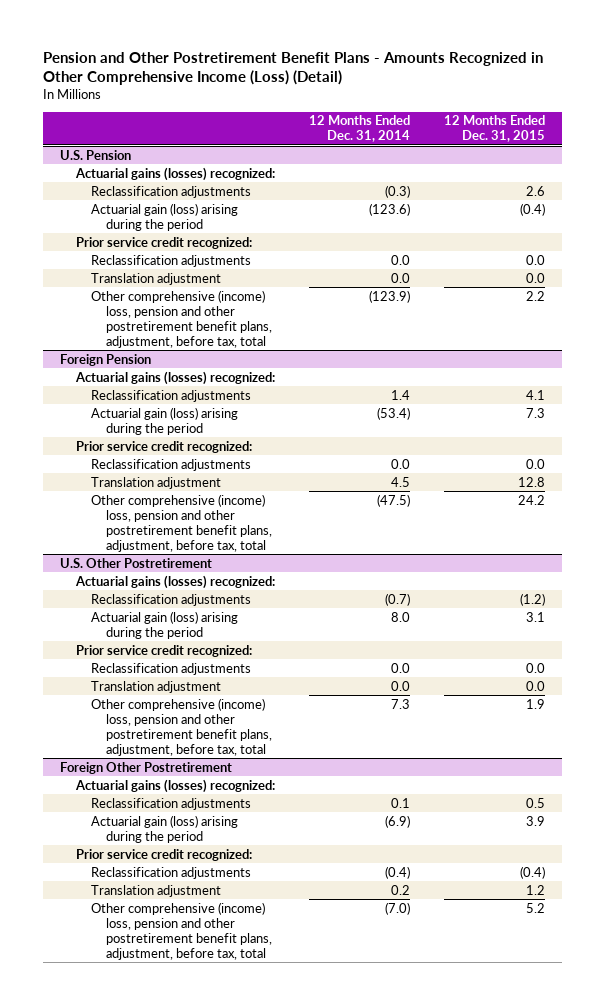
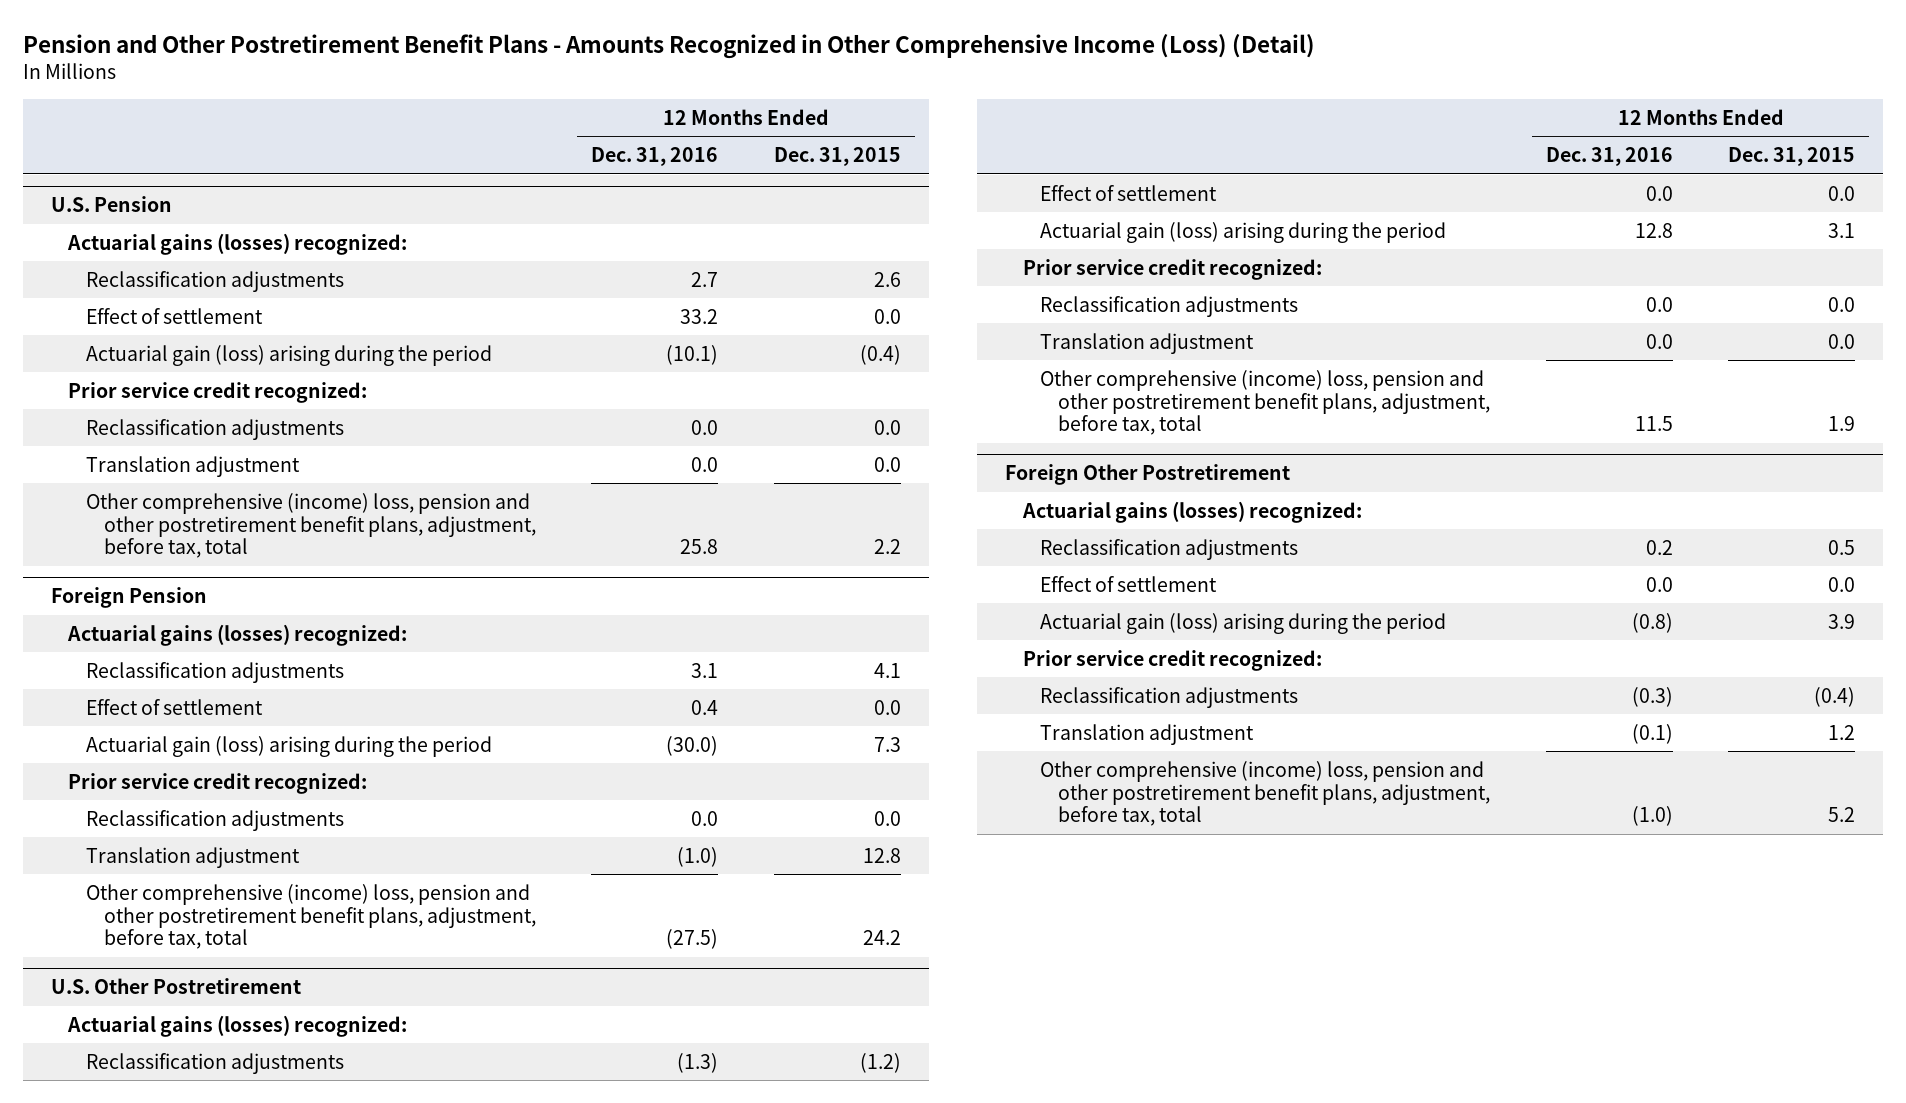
- | 12 Months Ended Dec. 31, 2014 | 12 Months Ended Dec. 31, 2015
+ | 12 Months Ended Dec. 31, 2016 | 12 Months Ended Dec. 31, 2015
@ U.S. Pension
+ Effect of settlement | 33.2 | 0.0
@ Foreign Pension
+ Effect of settlement | 0.4 | 0.0
@ U.S. Other Postretirement
+ Effect of settlement | 0.0 | 0.0
@ Foreign Other Postretirement
+ Effect of settlement | 0.0 | 0.0

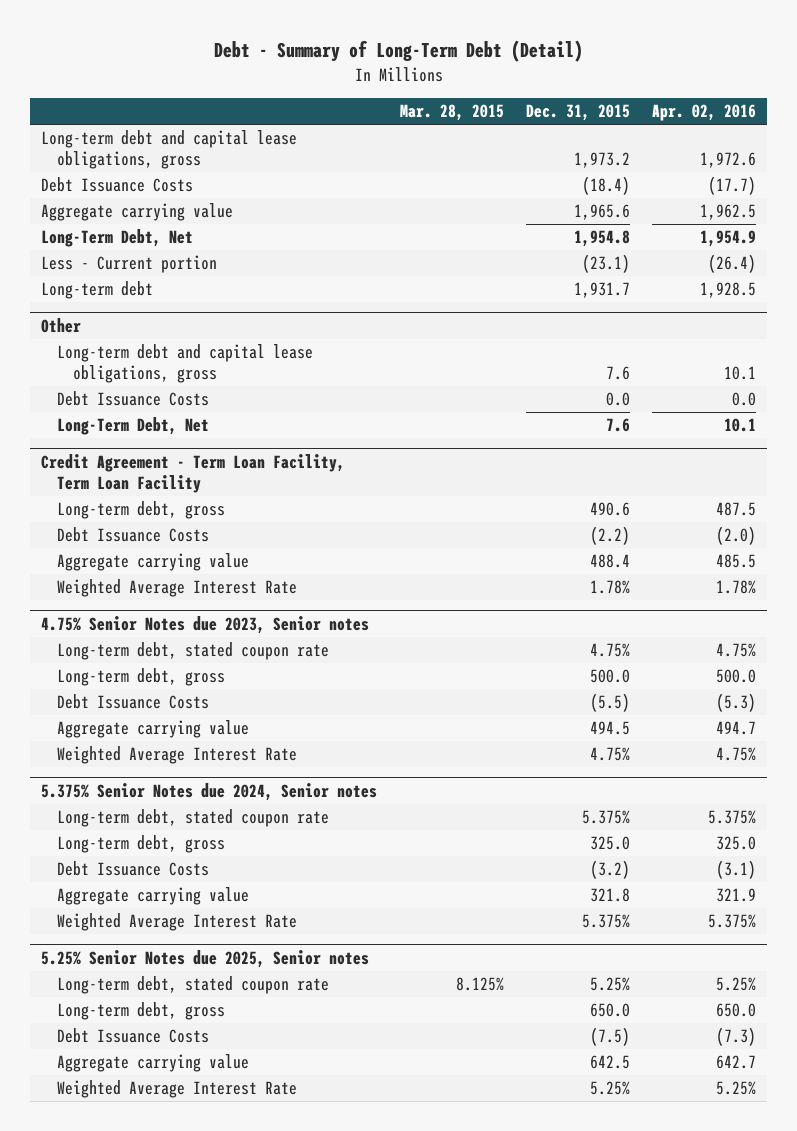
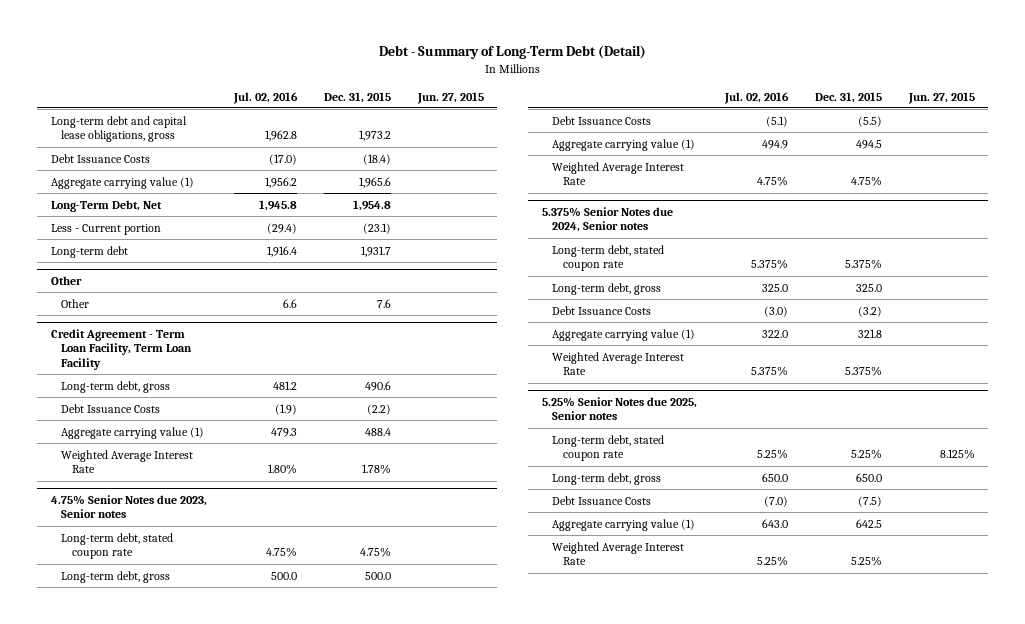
- | Mar. 28, 2015 | Dec. 31, 2015 | Apr. 02, 2016
+ | Jul. 02, 2016 | Dec. 31, 2015 | Jun. 27, 2015
- Aggregate carrying value | | 1,965.6 | 1,962.5
+ Aggregate carrying value (1) | 1,956.2 | 1,965.6 |
@ Other
- Long-term debt and capital lease obligations, gross | | 7.6 | 10.1
- Debt Issuance Costs | | 0.0 | 0.0
- Long-Term Debt, Net | | 7.6 | 10.1
+ Other | 6.6 | 7.6 |
@ Credit Agreement - Term Loan Facility, Term Loan Facility
- Aggregate carrying value | | 488.4 | 485.5
+ Aggregate carrying value (1) | 479.3 | 488.4 |
@ 4.75% Senior Notes due 2023, Senior notes
- Aggregate carrying value | | 494.5 | 494.7
+ Aggregate carrying value (1) | 494.9 | 494.5 |
@ 5.375% Senior Notes due 2024, Senior notes
- Aggregate carrying value | | 321.8 | 321.9
+ Aggregate carrying value (1) | 322.0 | 321.8 |
@ 5.25% Senior Notes due 2025, Senior notes
- Aggregate carrying value | | 642.5 | 642.7
+ Aggregate carrying value (1) | 643.0 | 642.5 |

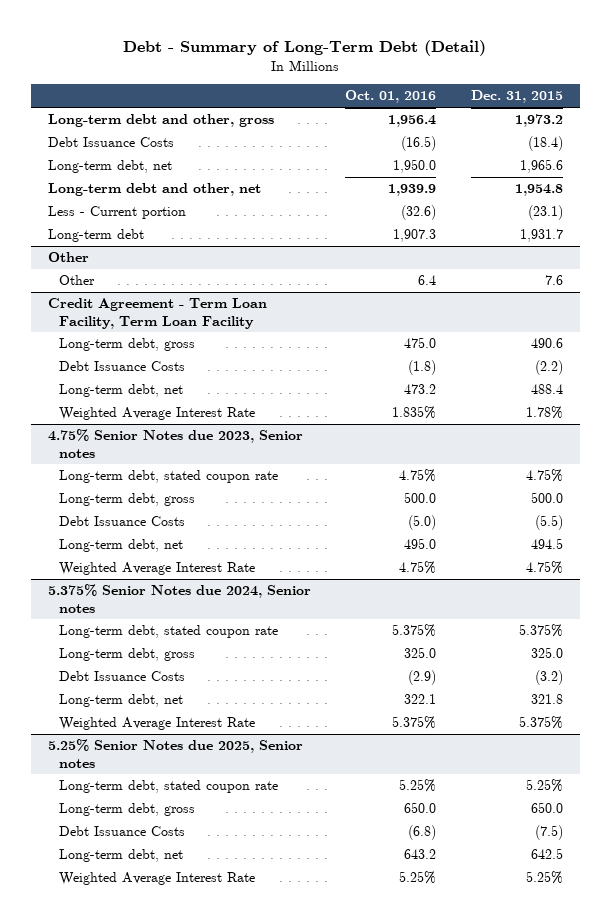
- | Jul. 02, 2016 | Dec. 31, 2015 | Jun. 27, 2015
+ | Oct. 01, 2016 | Dec. 31, 2015
- Long-term debt and capital lease obligations, gross | 1,962.8 | 1,973.2 |
+ Long-term debt and other, gross | 1,956.4 | 1,973.2
- Aggregate carrying value (1) | 1,956.2 | 1,965.6 |
- Long-Term Debt, Net | 1,945.8 | 1,954.8 |
+ Long-term debt, net | 1,950.0 | 1,965.6
+ Long-term debt and other, net | 1,939.9 | 1,954.8
@ Credit Agreement - Term Loan Facility, Term Loan Facility
- Aggregate carrying value (1) | 479.3 | 488.4 |
+ Long-term debt, net | 473.2 | 488.4
@ 4.75% Senior Notes due 2023, Senior notes
- Aggregate carrying value (1) | 494.9 | 494.5 |
+ Long-term debt, net | 495.0 | 494.5
@ 5.375% Senior Notes due 2024, Senior notes
- Aggregate carrying value (1) | 322.0 | 321.8 |
+ Long-term debt, net | 322.1 | 321.8
@ 5.25% Senior Notes due 2025, Senior notes
- Aggregate carrying value (1) | 643.0 | 642.5 |
+ Long-term debt, net | 643.2 | 642.5

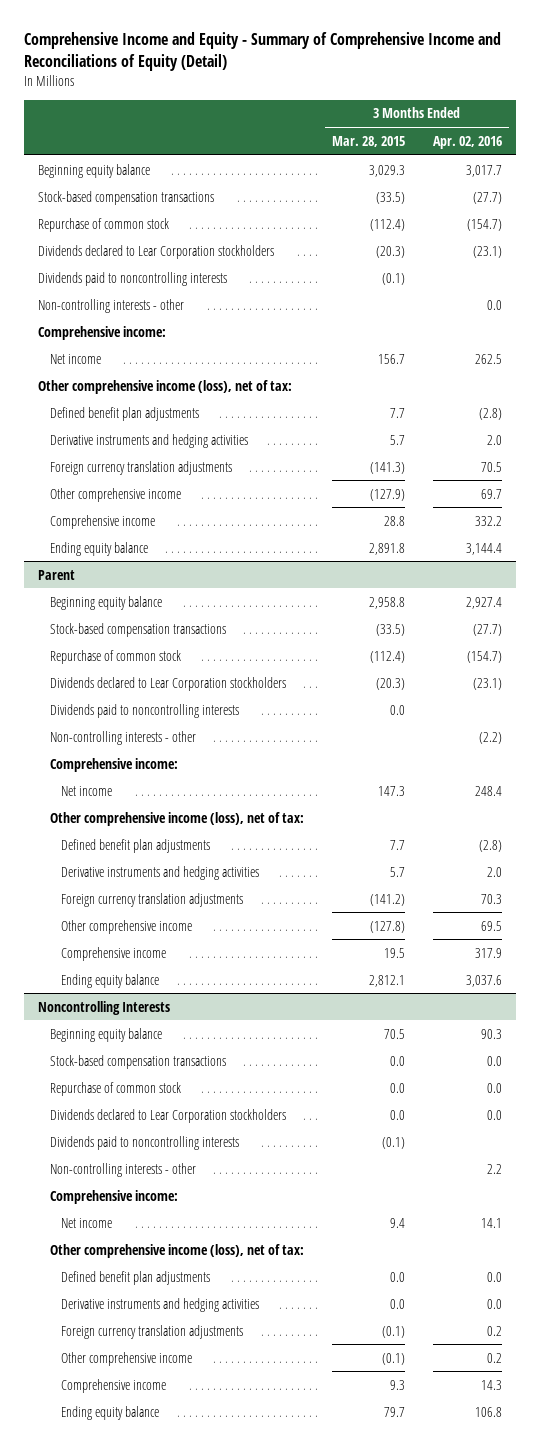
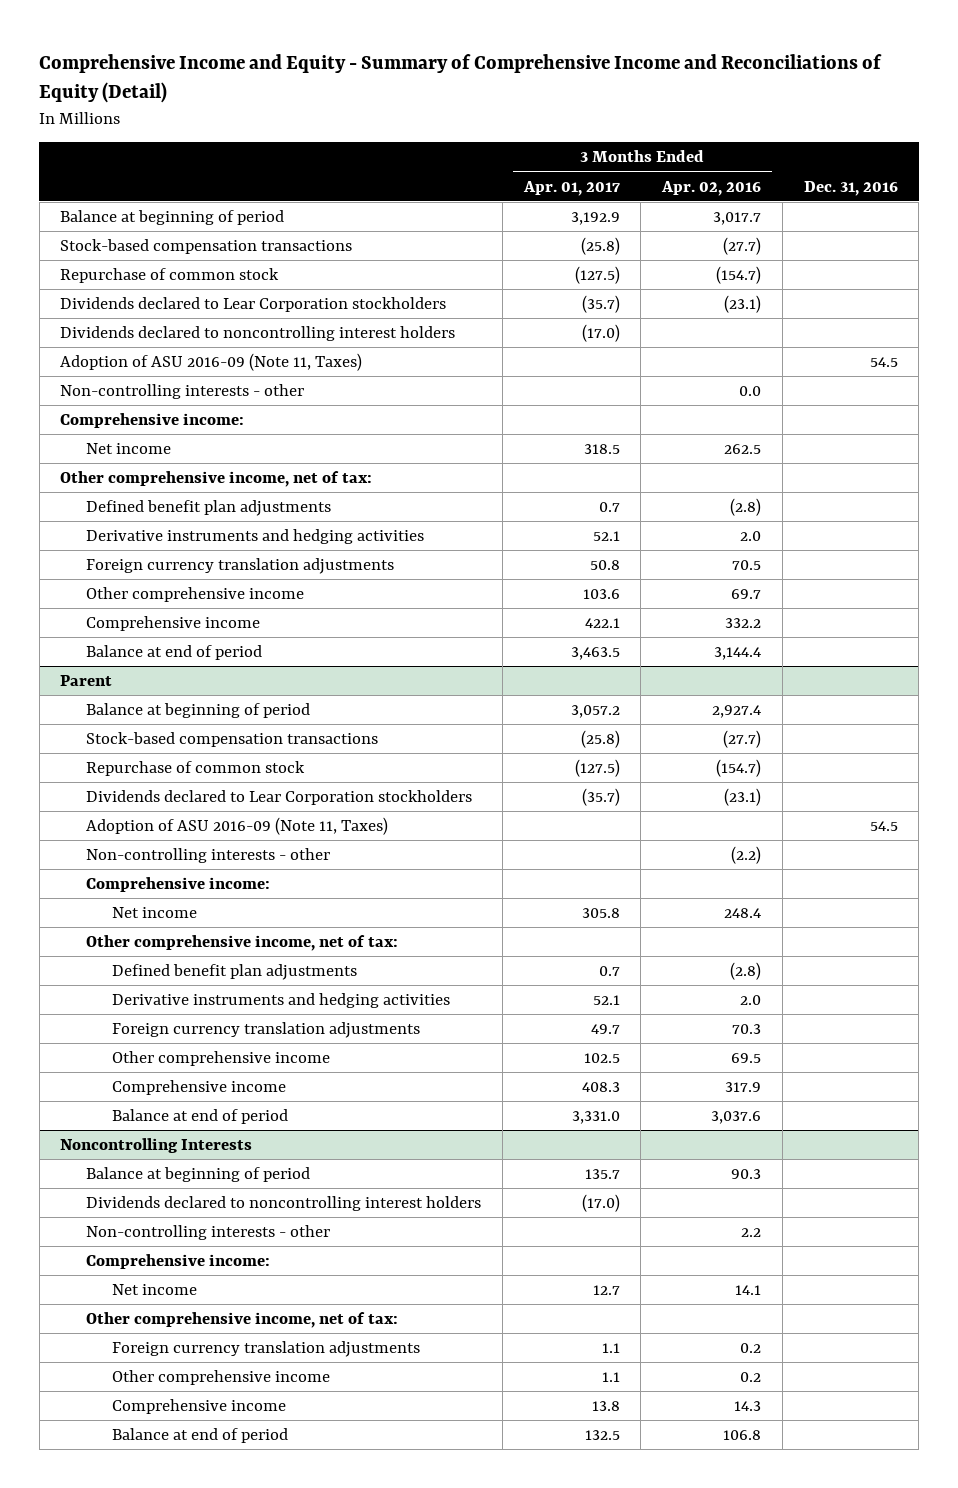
- | 3 Months Ended Mar. 28, 2015 | 3 Months Ended Apr. 02, 2016
+ | 3 Months Ended Apr. 01, 2017 | 3 Months Ended Apr. 02, 2016 | Dec. 31, 2016
- Beginning equity balance | 3,029.3 | 3,017.7
+ Balance at beginning of period | 3,192.9 | 3,017.7 |
- Dividends paid to noncontrolling interests | (0.1) |
+ Dividends declared to noncontrolling interest holders | (17.0) | |
+ Adoption of ASU 2016-09 (Note 11, Taxes) | | | 54.5
- Other comprehensive income (loss), net of tax:
+ Other comprehensive income, net of tax:
- Ending equity balance | 2,891.8 | 3,144.4
+ Balance at end of period | 3,463.5 | 3,144.4 |
@ Parent
- Beginning equity balance | 2,958.8 | 2,927.4
+ Balance at beginning of period | 3,057.2 | 2,927.4 |
- Dividends paid to noncontrolling interests | 0.0 |
+ Adoption of ASU 2016-09 (Note 11, Taxes) | | | 54.5
- Other comprehensive income (loss), net of tax:
+ Other comprehensive income, net of tax:
- Ending equity balance | 2,812.1 | 3,037.6
+ Balance at end of period | 3,331.0 | 3,037.6 |
@ Noncontrolling Interests
- Beginning equity balance | 70.5 | 90.3
- Stock-based compensation transactions | 0.0 | 0.0
- Repurchase of common stock | 0.0 | 0.0
- Dividends declared to Lear Corporation stockholders | 0.0 | 0.0
- Dividends paid to noncontrolling interests | (0.1) |
+ Balance at beginning of period | 135.7 | 90.3 |
+ Dividends declared to noncontrolling interest holders | (17.0) | |
- Other comprehensive income (loss), net of tax:
- Defined benefit plan adjustments | 0.0 | 0.0
- Derivative instruments and hedging activities | 0.0 | 0.0
+ Other comprehensive income, net of tax:
- Ending equity balance | 79.7 | 106.8
+ Balance at end of period | 132.5 | 106.8 |

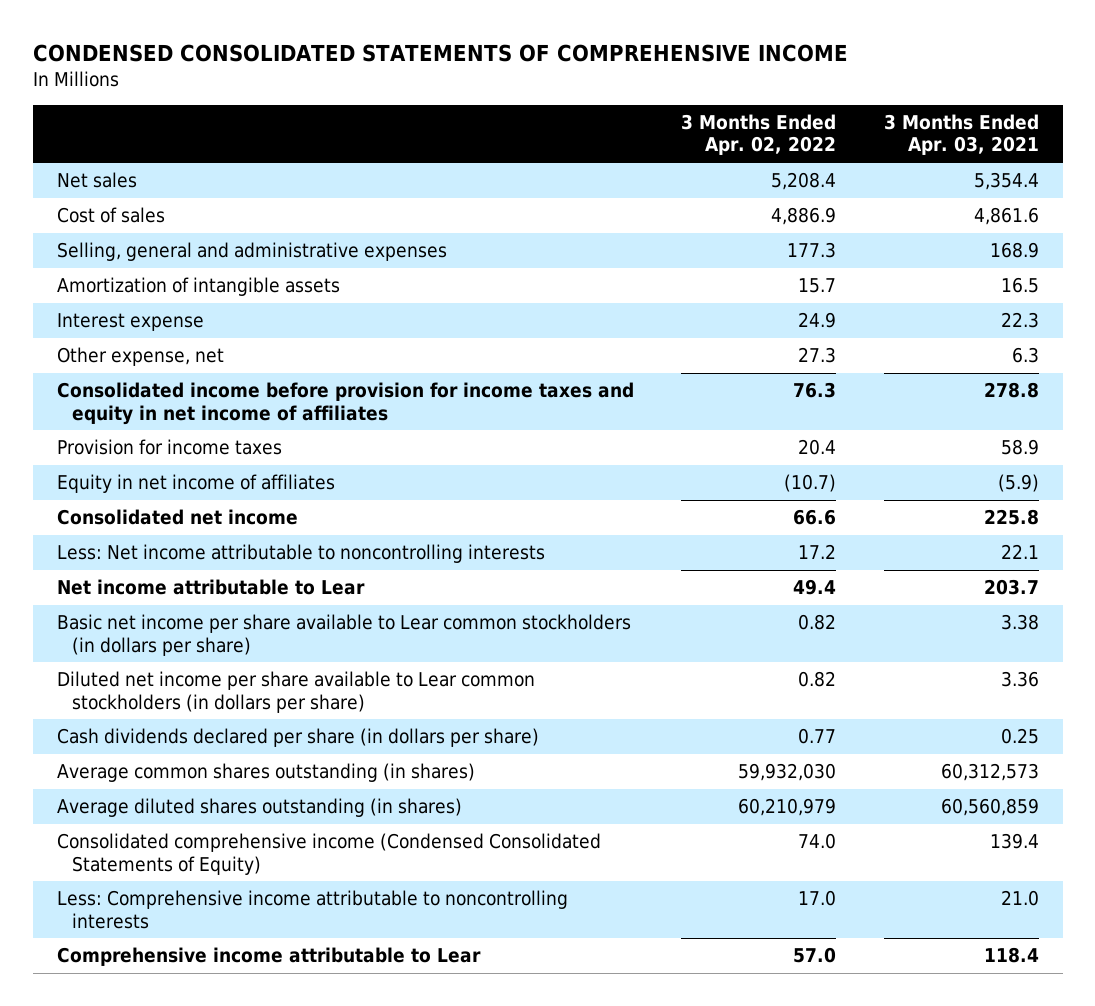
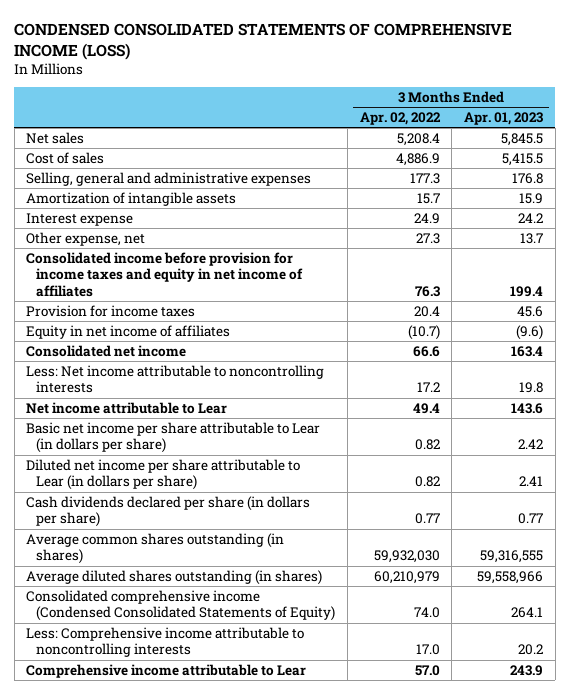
- CONDENSED CONSOLIDATED STATEMENTS OF COMPREHENSIVE INCOME
+ CONDENSED CONSOLIDATED STATEMENTS OF COMPREHENSIVE INCOME (LOSS)
- | 3 Months Ended Apr. 02, 2022 | 3 Months Ended Apr. 03, 2021
+ | 3 Months Ended Apr. 02, 2022 | 3 Months Ended Apr. 01, 2023
- Basic net income per share available to Lear common stockholders (in dollars per share) | 0.82 | 3.38
- Diluted net income per share available to Lear common stockholders (in dollars per share) | 0.82 | 3.36
+ Basic net income per share attributable to Lear (in dollars per share) | 0.82 | 2.42
+ Diluted net income per share attributable to Lear (in dollars per share) | 0.82 | 2.41

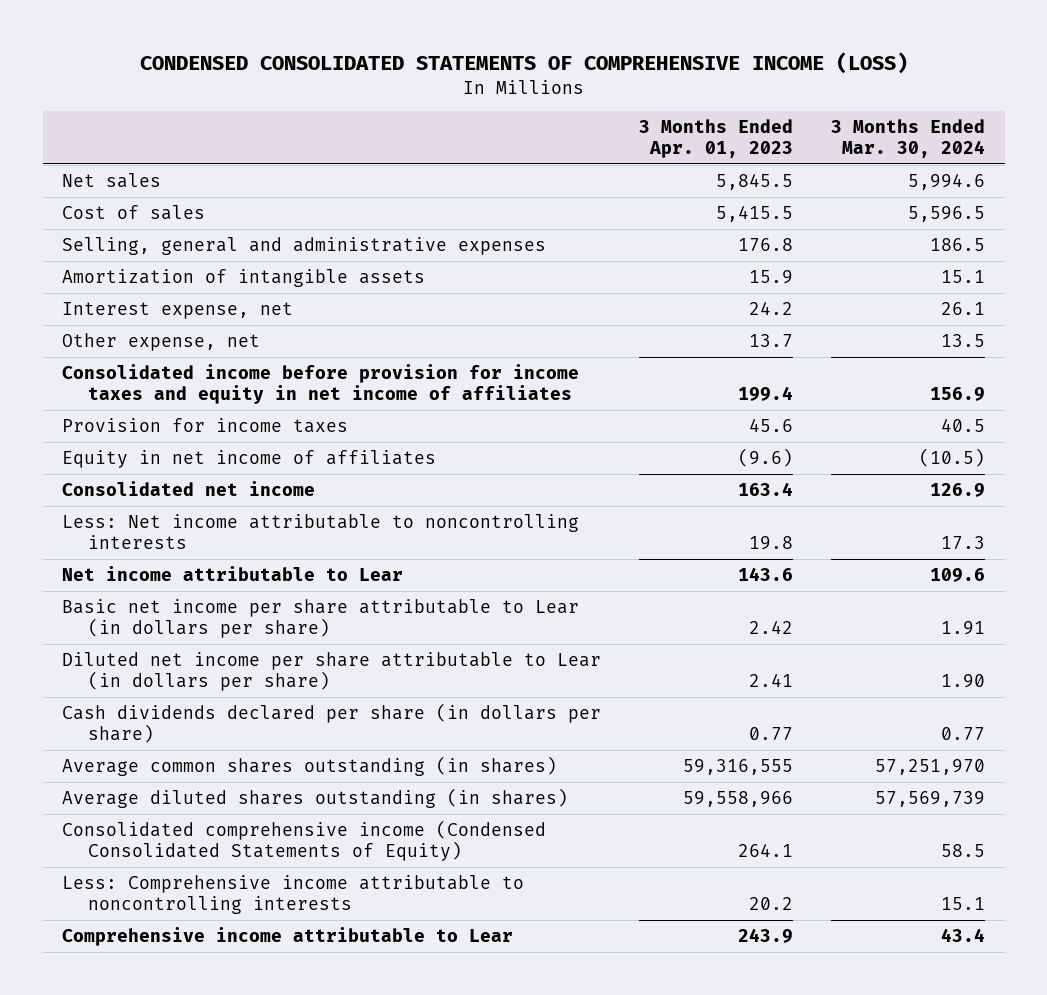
- | 3 Months Ended Apr. 02, 2022 | 3 Months Ended Apr. 01, 2023
+ | 3 Months Ended Apr. 01, 2023 | 3 Months Ended Mar. 30, 2024
- Interest expense | 24.9 | 24.2
+ Interest expense, net | 24.2 | 26.1

